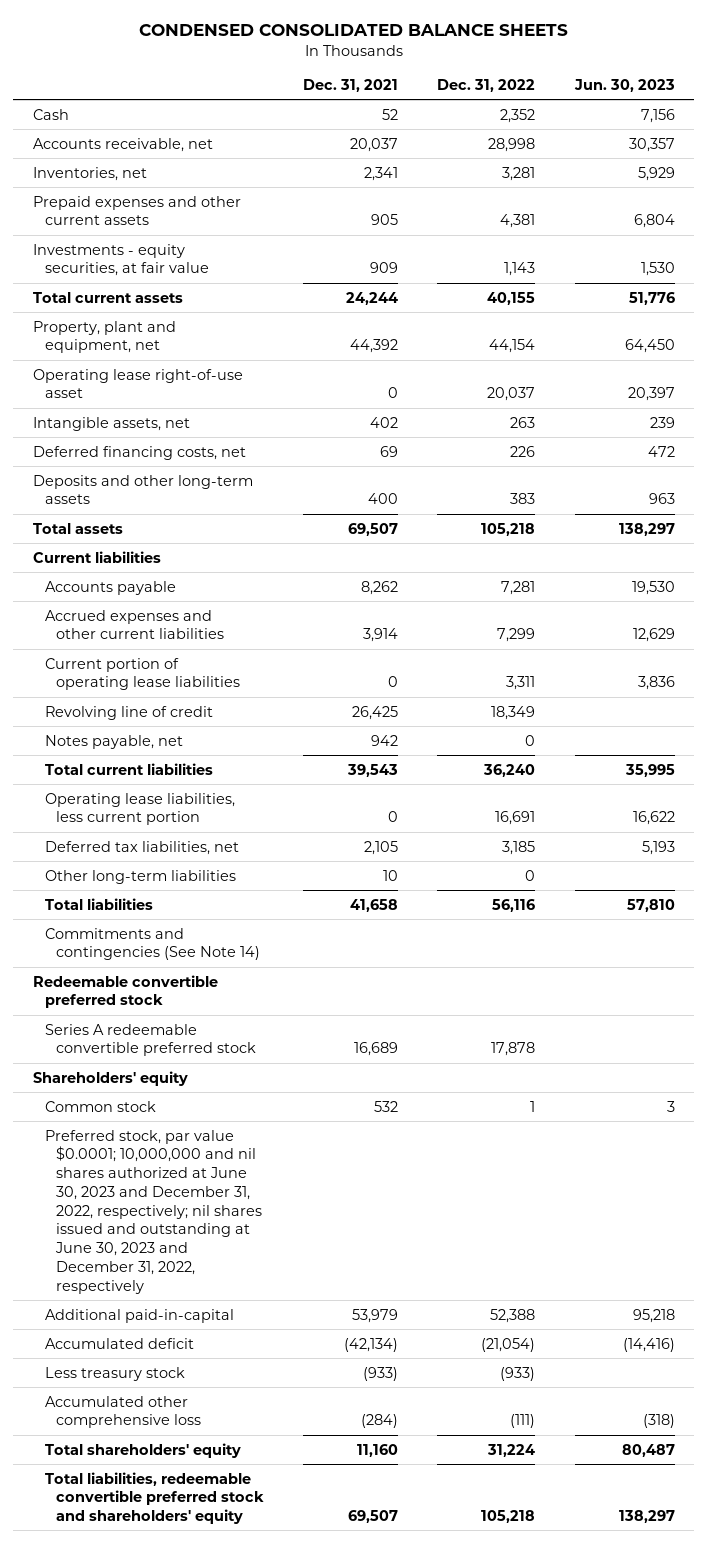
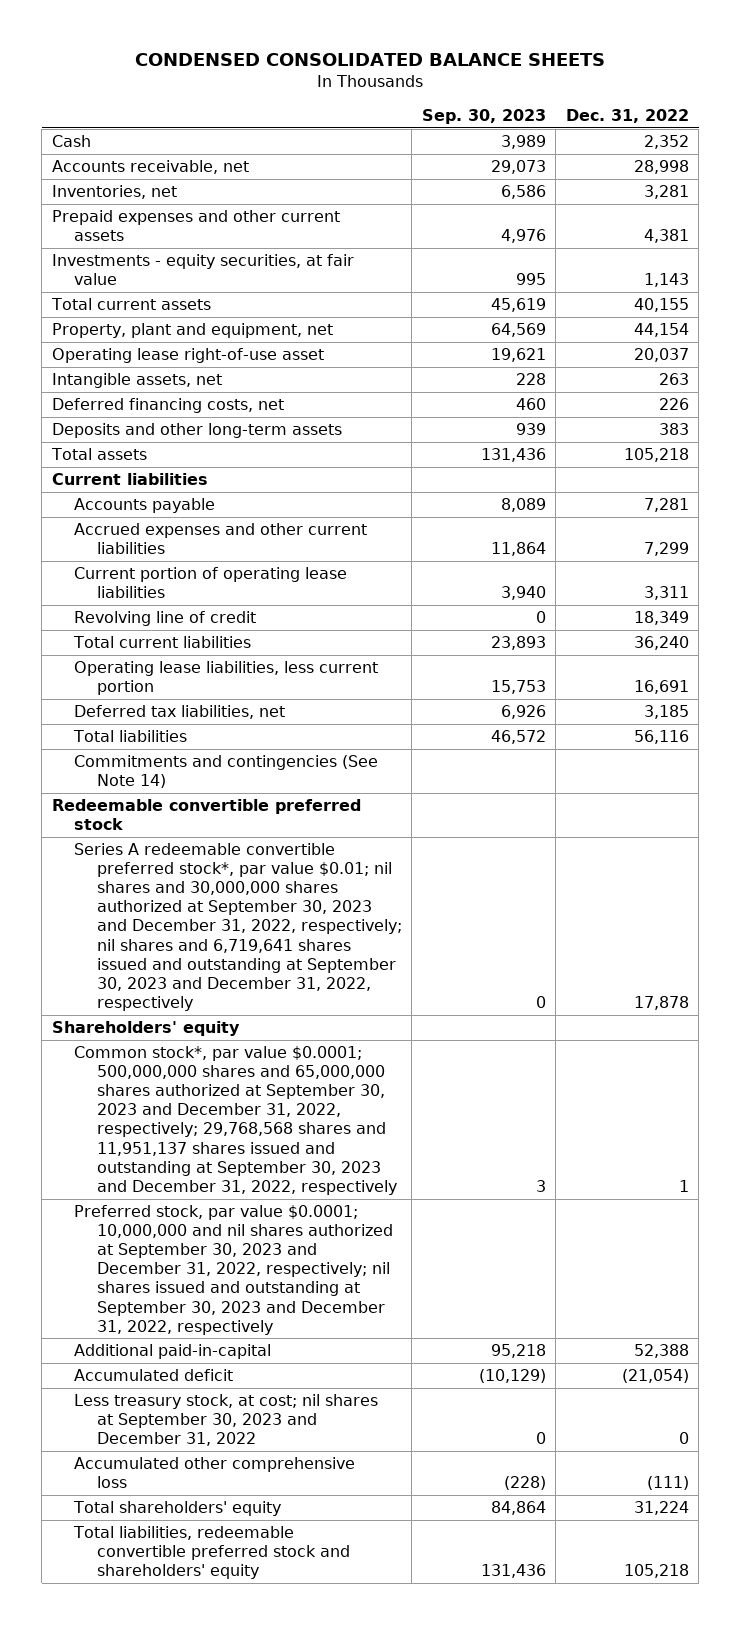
- | Dec. 31, 2021 | Dec. 31, 2022 | Jun. 30, 2023
+ | Sep. 30, 2023 | Dec. 31, 2022
- Notes payable, net | 942 | 0 |
- Other long-term liabilities | 10 | 0 |
- Series A redeemable convertible preferred stock | 16,689 | 17,878 |
+ Series A redeemable convertible preferred stock*, par value $0.01; nil shares and 30,000,000 shares authorized at September 30, 2023 and December 31, 2022, respectively; nil shares and 6,719,641 shares issued and outstanding at September 30, 2023 and December 31, 2022, respectively | 0 | 17,878
- Common stock | 532 | 1 | 3
- Preferred stock, par value $0.0001; 10,000,000 and nil shares authorized at June 30, 2023 and December 31, 2022, respectively; nil shares issued and outstanding at June 30, 2023 and December 31, 2022, respectively
+ Common stock*, par value $0.0001; 500,000,000 shares and 65,000,000 shares authorized at September 30, 2023 and December 31, 2022, respectively; 29,768,568 shares and 11,951,137 shares issued and outstanding at September 30, 2023 and December 31, 2022, respectively | 3 | 1
+ Preferred stock, par value $0.0001; 10,000,000 and nil shares authorized at September 30, 2023 and December 31, 2022, respectively; nil shares issued and outstanding at September 30, 2023 and December 31, 2022, respectively
- Less treasury stock | (933) | (933) |
+ Less treasury stock, at cost; nil shares at September 30, 2023 and December 31, 2022 | 0 | 0

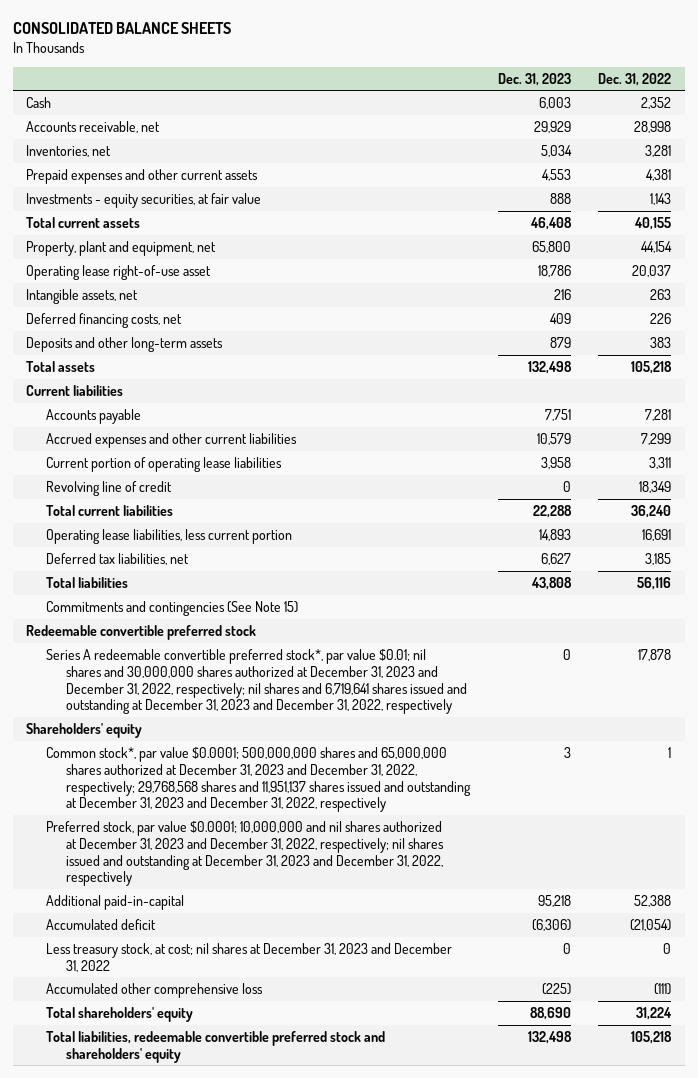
- CONDENSED CONSOLIDATED BALANCE SHEETS
+ CONSOLIDATED BALANCE SHEETS
- | Sep. 30, 2023 | Dec. 31, 2022
+ | Dec. 31, 2023 | Dec. 31, 2022
- Commitments and contingencies (See Note 14)
+ Commitments and contingencies (See Note 15)
- Series A redeemable convertible preferred stock*, par value $0.01; nil shares and 30,000,000 shares authorized at September 30, 2023 and December 31, 2022, respectively; nil shares and 6,719,641 shares issued and outstanding at September 30, 2023 and December 31, 2022, respectively | 0 | 17,878
+ Series A redeemable convertible preferred stock*, par value $0.01; nil shares and 30,000,000 shares authorized at December 31, 2023 and December 31, 2022, respectively; nil shares and 6,719,641 shares issued and outstanding at December 31, 2023 and December 31, 2022, respectively | 0 | 17,878
- Common stock*, par value $0.0001; 500,000,000 shares and 65,000,000 shares authorized at September 30, 2023 and December 31, 2022, respectively; 29,768,568 shares and 11,951,137 shares issued and outstanding at September 30, 2023 and December 31, 2022, respectively | 3 | 1
- Preferred stock, par value $0.0001; 10,000,000 and nil shares authorized at September 30, 2023 and December 31, 2022, respectively; nil shares issued and outstanding at September 30, 2023 and December 31, 2022, respectively
+ Common stock*, par value $0.0001; 500,000,000 shares and 65,000,000 shares authorized at December 31, 2023 and December 31, 2022, respectively; 29,768,568 shares and 11,951,137 shares issued and outstanding at December 31, 2023 and December 31, 2022, respectively | 3 | 1
+ Preferred stock, par value $0.0001; 10,000,000 and nil shares authorized at December 31, 2023 and December 31, 2022, respectively; nil shares issued and outstanding at December 31, 2023 and December 31, 2022, respectively
- Less treasury stock, at cost; nil shares at September 30, 2023 and December 31, 2022 | 0 | 0
+ Less treasury stock, at cost; nil shares at December 31, 2023 and December 31, 2022 | 0 | 0

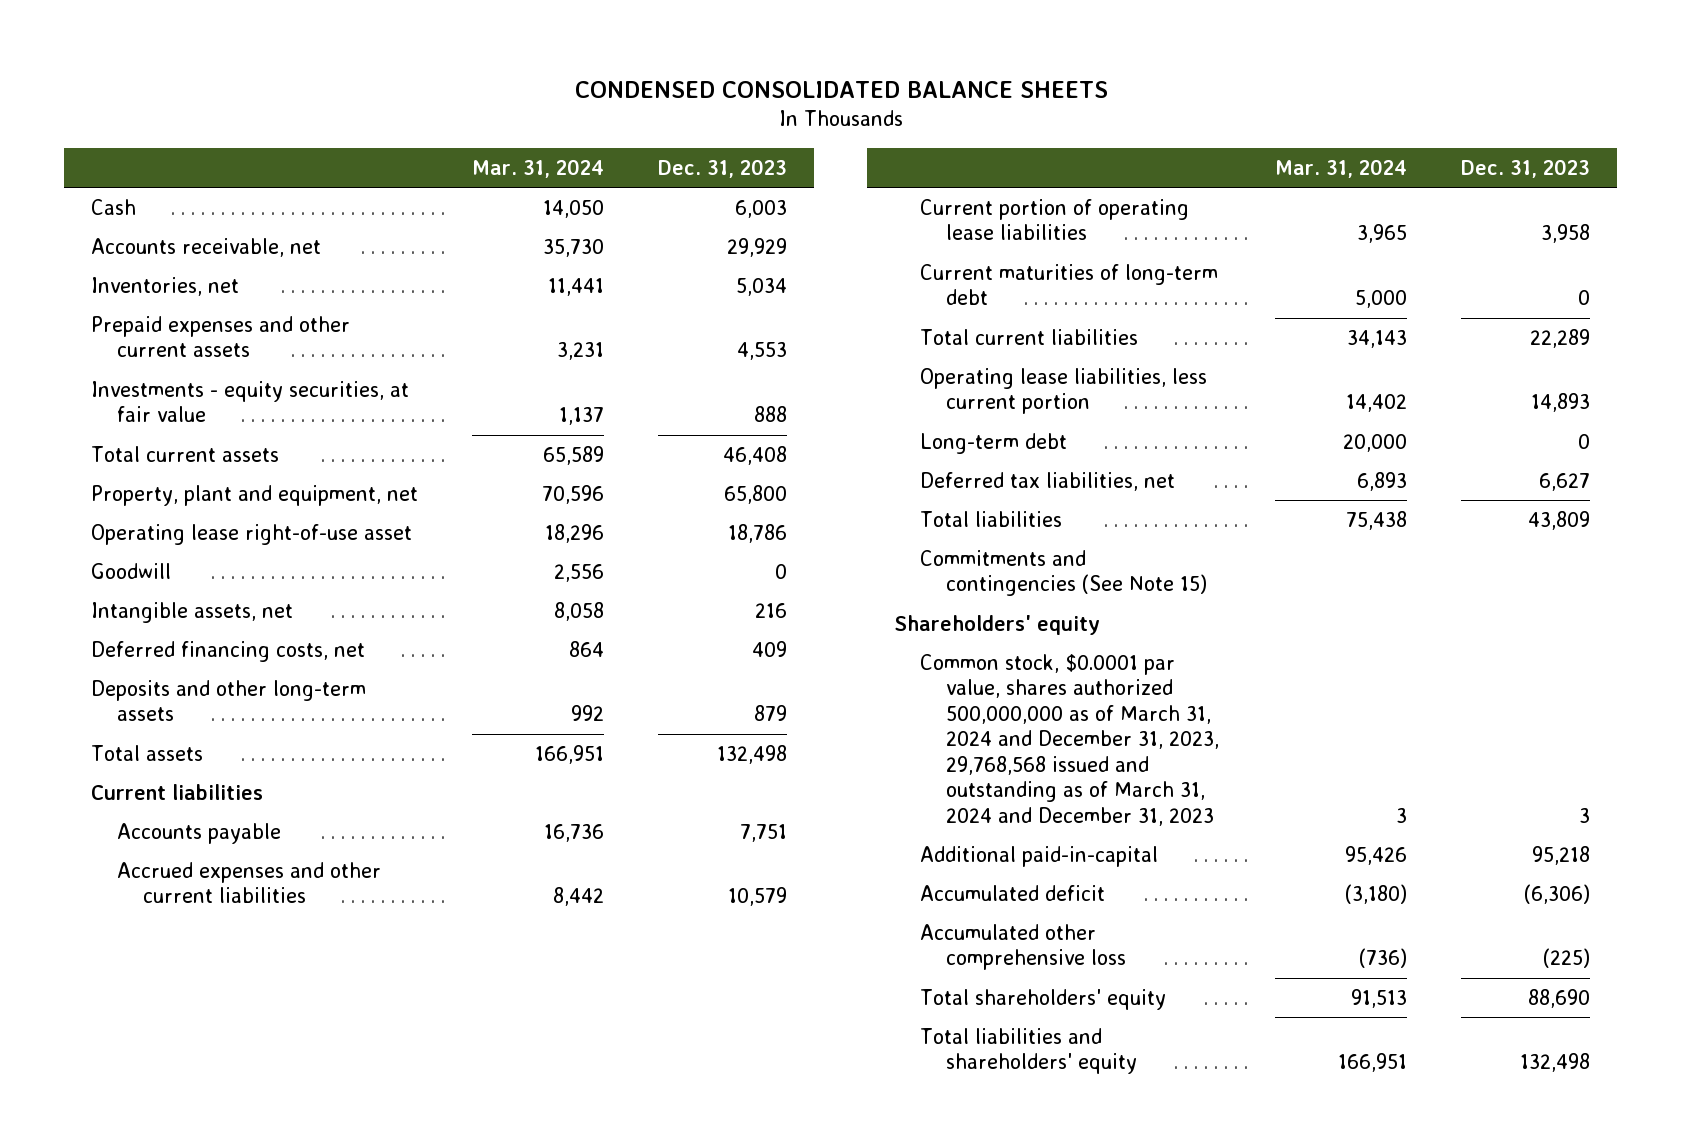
- CONSOLIDATED BALANCE SHEETS
+ CONDENSED CONSOLIDATED BALANCE SHEETS
- | Dec. 31, 2023 | Dec. 31, 2022
+ | Mar. 31, 2024 | Dec. 31, 2023
+ Goodwill | 2,556 | 0
- Revolving line of credit | 0 | 18,349
- Total current liabilities | 22,288 | 36,240
+ Current maturities of long-term debt | 5,000 | 0
+ Total current liabilities | 34,143 | 22,289
+ Long-term debt | 20,000 | 0
- Total liabilities | 43,808 | 56,116
+ Total liabilities | 75,438 | 43,809
- Redeemable convertible preferred stock
- Series A redeemable convertible preferred stock*, par value $0.01; nil shares and 30,000,000 shares authorized at December 31, 2023 and December 31, 2022, respectively; nil shares and 6,719,641 shares issued and outstanding at December 31, 2023 and December 31, 2022, respectively | 0 | 17,878
- Common stock*, par value $0.0001; 500,000,000 shares and 65,000,000 shares authorized at December 31, 2023 and December 31, 2022, respectively; 29,768,568 shares and 11,951,137 shares issued and outstanding at December 31, 2023 and December 31, 2022, respectively | 3 | 1
- Preferred stock, par value $0.0001; 10,000,000 and nil shares authorized at December 31, 2023 and December 31, 2022, respectively; nil shares issued and outstanding at December 31, 2023 and December 31, 2022, respectively
+ Common stock, $0.0001 par value, shares authorized 500,000,000 as of March 31, 2024 and December 31, 2023, 29,768,568 issued and outstanding as of March 31, 2024 and December 31, 2023 | 3 | 3
- Less treasury stock, at cost; nil shares at December 31, 2023 and December 31, 2022 | 0 | 0
- Total liabilities, redeemable convertible preferred stock and shareholders' equity | 132,498 | 105,218
+ Total liabilities and shareholders' equity | 166,951 | 132,498

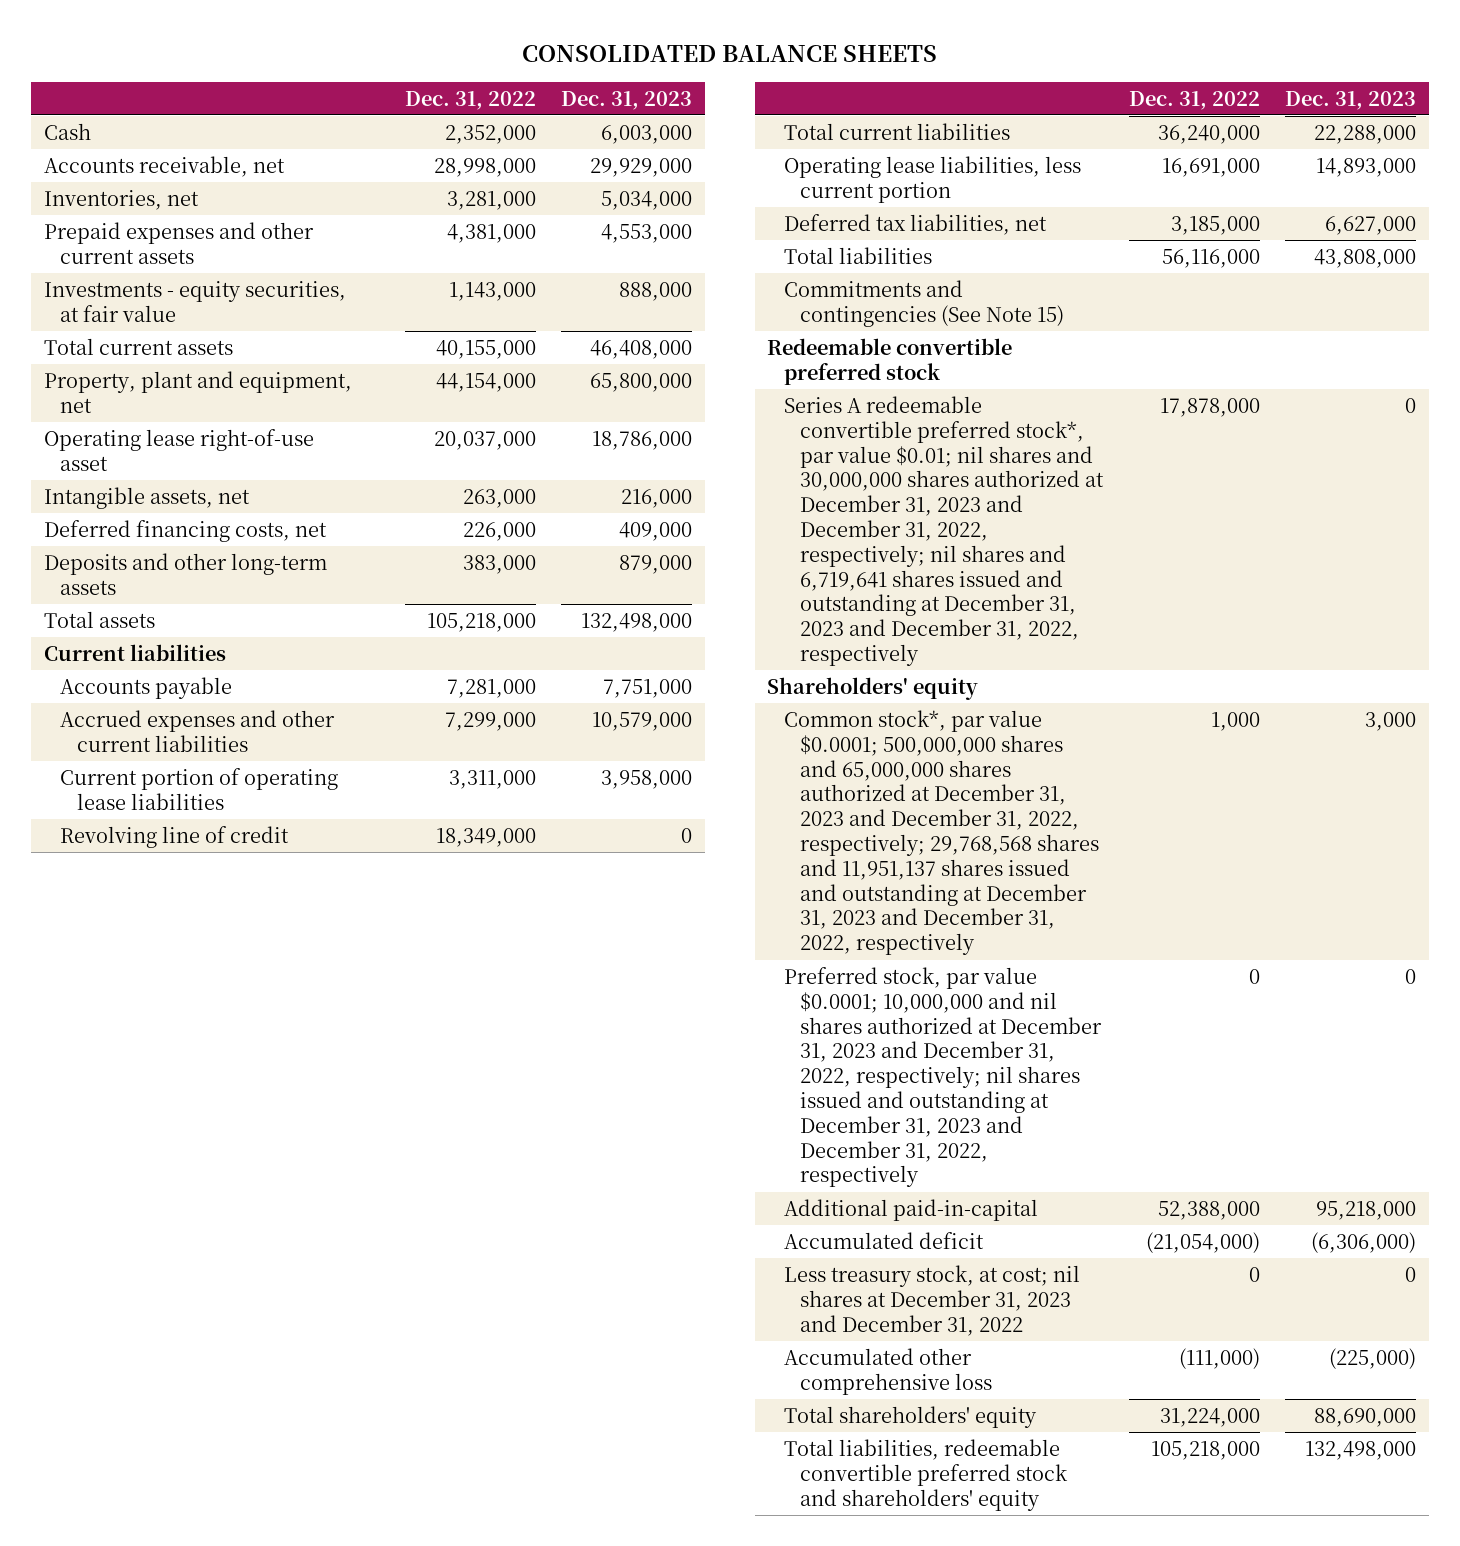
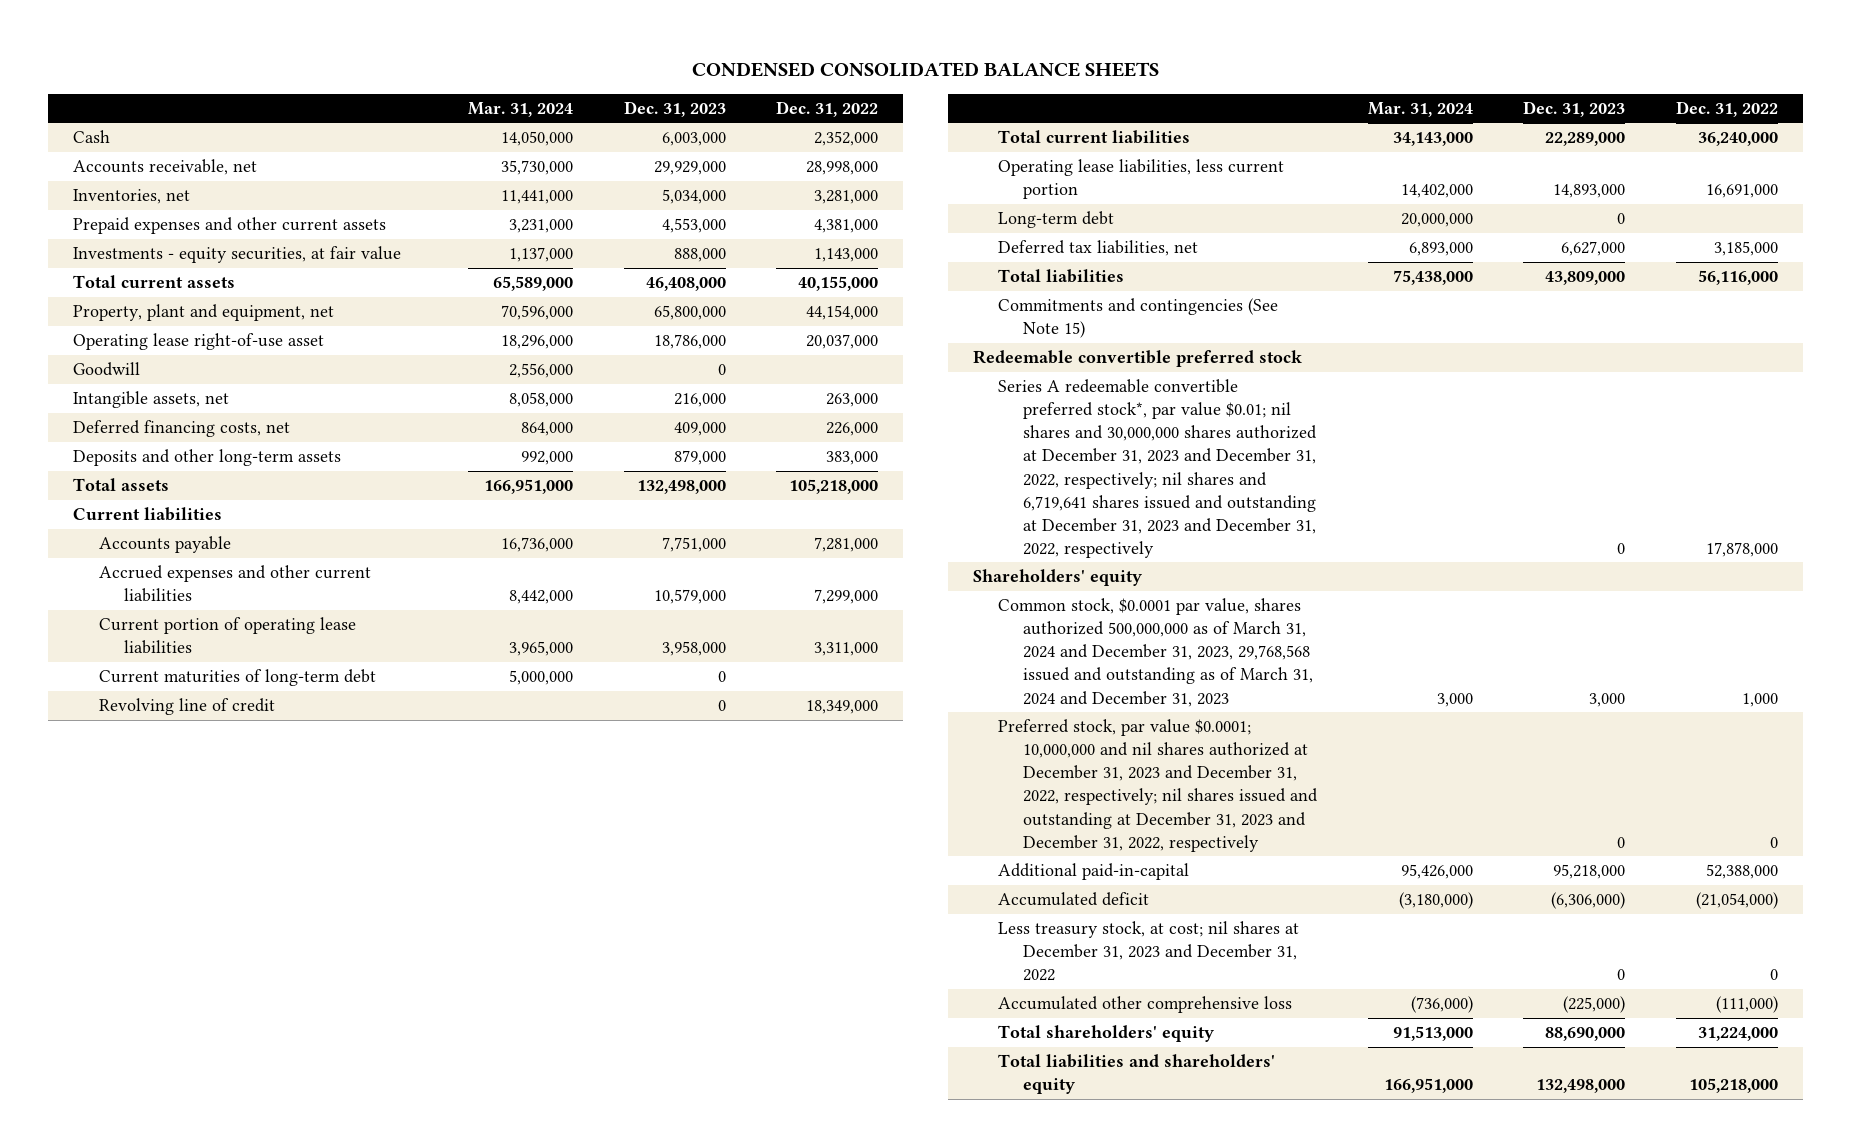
- CONSOLIDATED BALANCE SHEETS
+ CONDENSED CONSOLIDATED BALANCE SHEETS
- | Dec. 31, 2022 | Dec. 31, 2023
+ | Mar. 31, 2024 | Dec. 31, 2023 | Dec. 31, 2022
+ Goodwill | 2,556,000 | 0 |
+ Current maturities of long-term debt | 5,000,000 | 0 |
- Total current liabilities | 36,240,000 | 22,288,000
+ Total current liabilities | 34,143,000 | 22,289,000 | 36,240,000
+ Long-term debt | 20,000,000 | 0 |
- Total liabilities | 56,116,000 | 43,808,000
+ Total liabilities | 75,438,000 | 43,809,000 | 56,116,000
- Common stock*, par value $0.0001; 500,000,000 shares and 65,000,000 shares authorized at December 31, 2023 and December 31, 2022, respectively; 29,768,568 shares and 11,951,137 shares issued and outstanding at December 31, 2023 and December 31, 2022, respectively | 1,000 | 3,000
+ Common stock, $0.0001 par value, shares authorized 500,000,000 as of March 31, 2024 and December 31, 2023, 29,768,568 issued and outstanding as of March 31, 2024 and December 31, 2023 | 3,000 | 3,000 | 1,000
- Total liabilities, redeemable convertible preferred stock and shareholders' equity | 105,218,000 | 132,498,000
+ Total liabilities and shareholders' equity | 166,951,000 | 132,498,000 | 105,218,000

